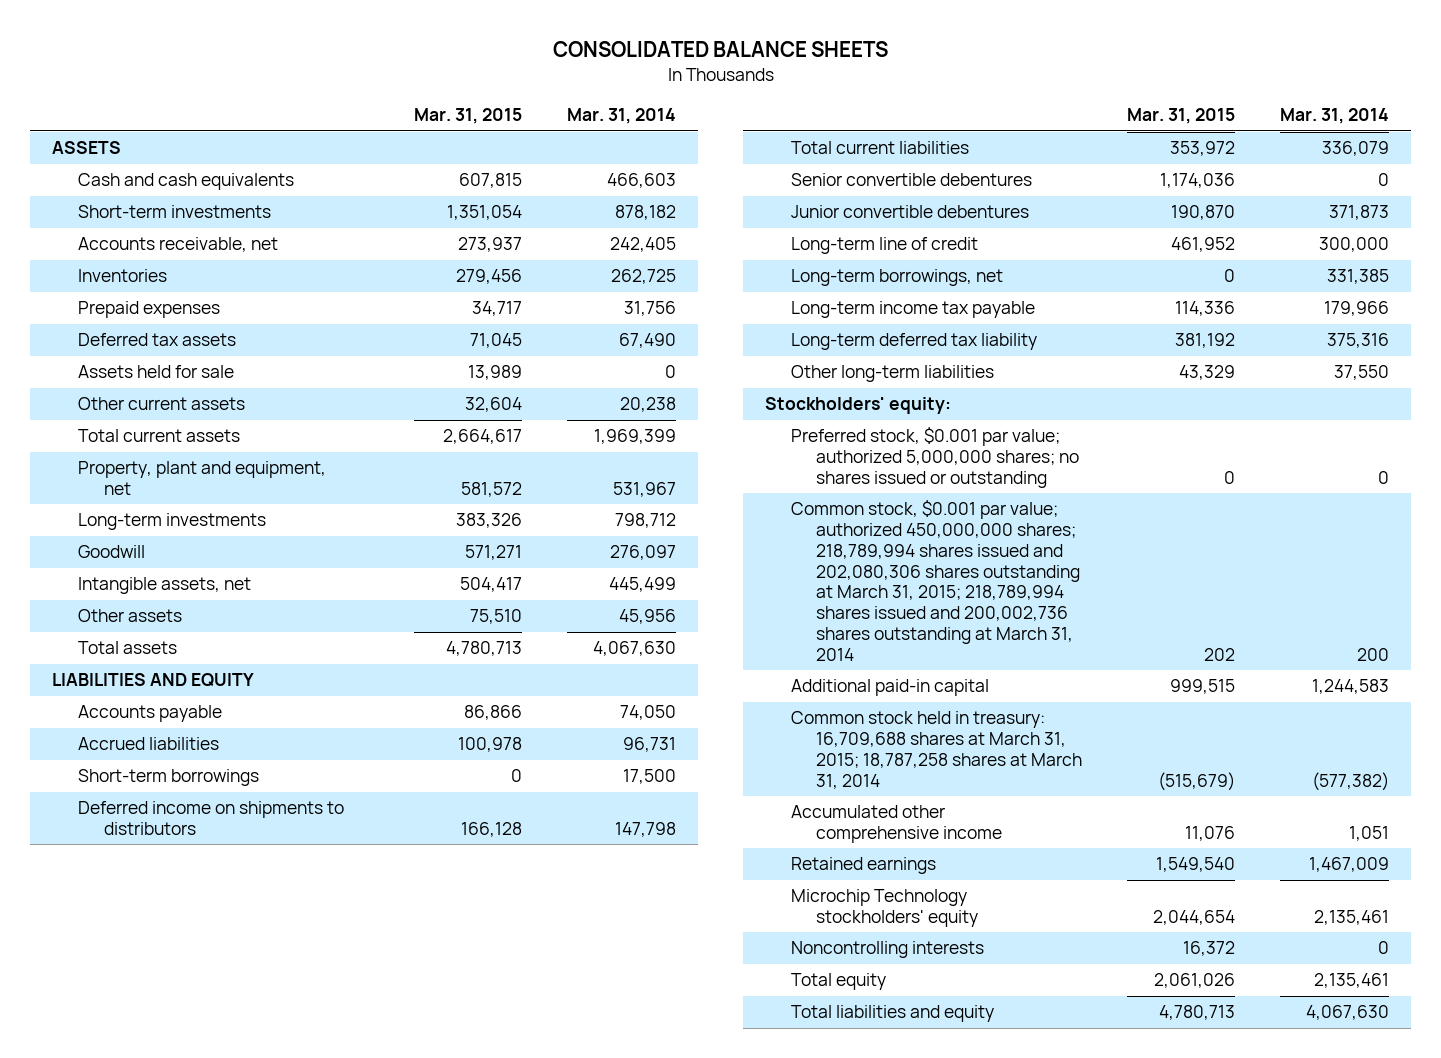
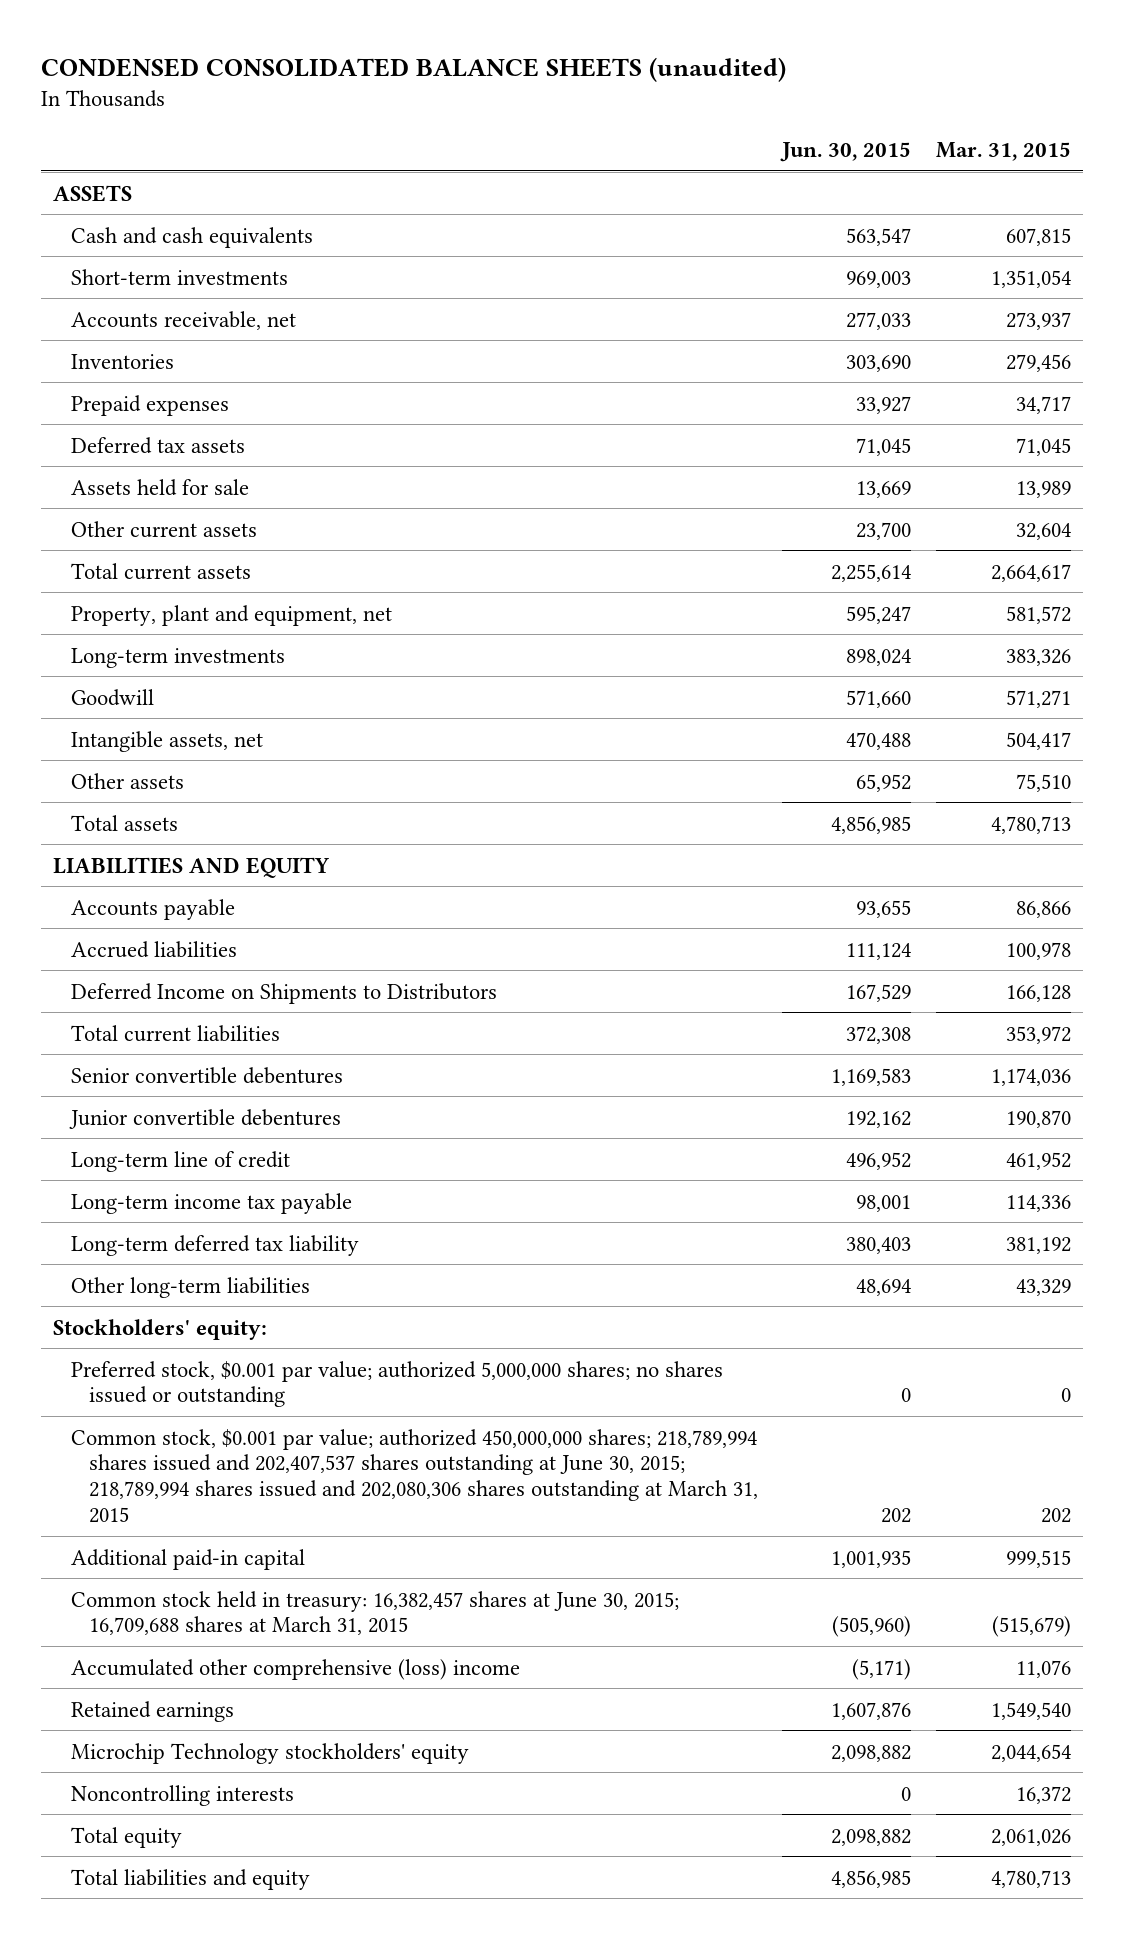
- CONSOLIDATED BALANCE SHEETS
+ CONDENSED CONSOLIDATED BALANCE SHEETS (unaudited)
- | Mar. 31, 2015 | Mar. 31, 2014
+ | Jun. 30, 2015 | Mar. 31, 2015
- Short-term borrowings | 0 | 17,500
- Deferred income on shipments to distributors | 166,128 | 147,798
+ Deferred Income on Shipments to Distributors | 167,529 | 166,128
- Long-term borrowings, net | 0 | 331,385
- Common stock, $0.001 par value; authorized 450,000,000 shares; 218,789,994 shares issued and 202,080,306 shares outstanding at March 31, 2015; 218,789,994 shares issued and 200,002,736 shares outstanding at March 31, 2014 | 202 | 200
+ Common stock, $0.001 par value; authorized 450,000,000 shares; 218,789,994 shares issued and 202,407,537 shares outstanding at June 30, 2015; 218,789,994 shares issued and 202,080,306 shares outstanding at March 31, 2015 | 202 | 202
- Common stock held in treasury: 16,709,688 shares at March 31, 2015; 18,787,258 shares at March 31, 2014 | (515,679) | (577,382)
- Accumulated other comprehensive income | 11,076 | 1,051
+ Common stock held in treasury: 16,382,457 shares at June 30, 2015; 16,709,688 shares at March 31, 2015 | (505,960) | (515,679)
+ Accumulated other comprehensive (loss) income | (5,171) | 11,076

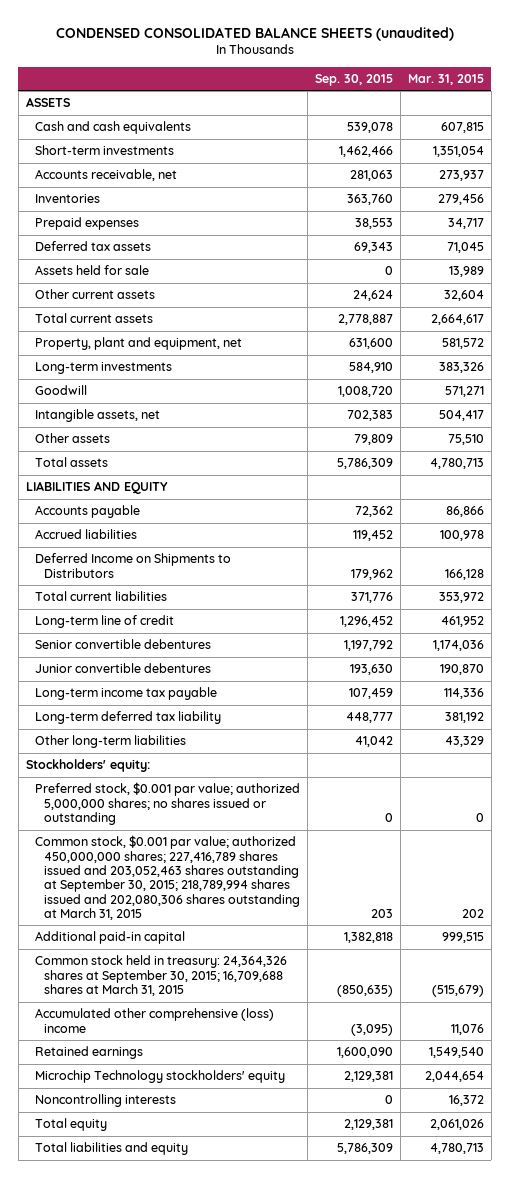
- | Jun. 30, 2015 | Mar. 31, 2015
+ | Sep. 30, 2015 | Mar. 31, 2015
moved up: Long-term line of credit | 1,296,452 | 461,952
- Common stock, $0.001 par value; authorized 450,000,000 shares; 218,789,994 shares issued and 202,407,537 shares outstanding at June 30, 2015; 218,789,994 shares issued and 202,080,306 shares outstanding at March 31, 2015 | 202 | 202
+ Common stock, $0.001 par value; authorized 450,000,000 shares; 227,416,789 shares issued and 203,052,463 shares outstanding at September 30, 2015; 218,789,994 shares issued and 202,080,306 shares outstanding at March 31, 2015 | 203 | 202
- Common stock held in treasury: 16,382,457 shares at June 30, 2015; 16,709,688 shares at March 31, 2015 | (505,960) | (515,679)
+ Common stock held in treasury: 24,364,326 shares at September 30, 2015; 16,709,688 shares at March 31, 2015 | (850,635) | (515,679)

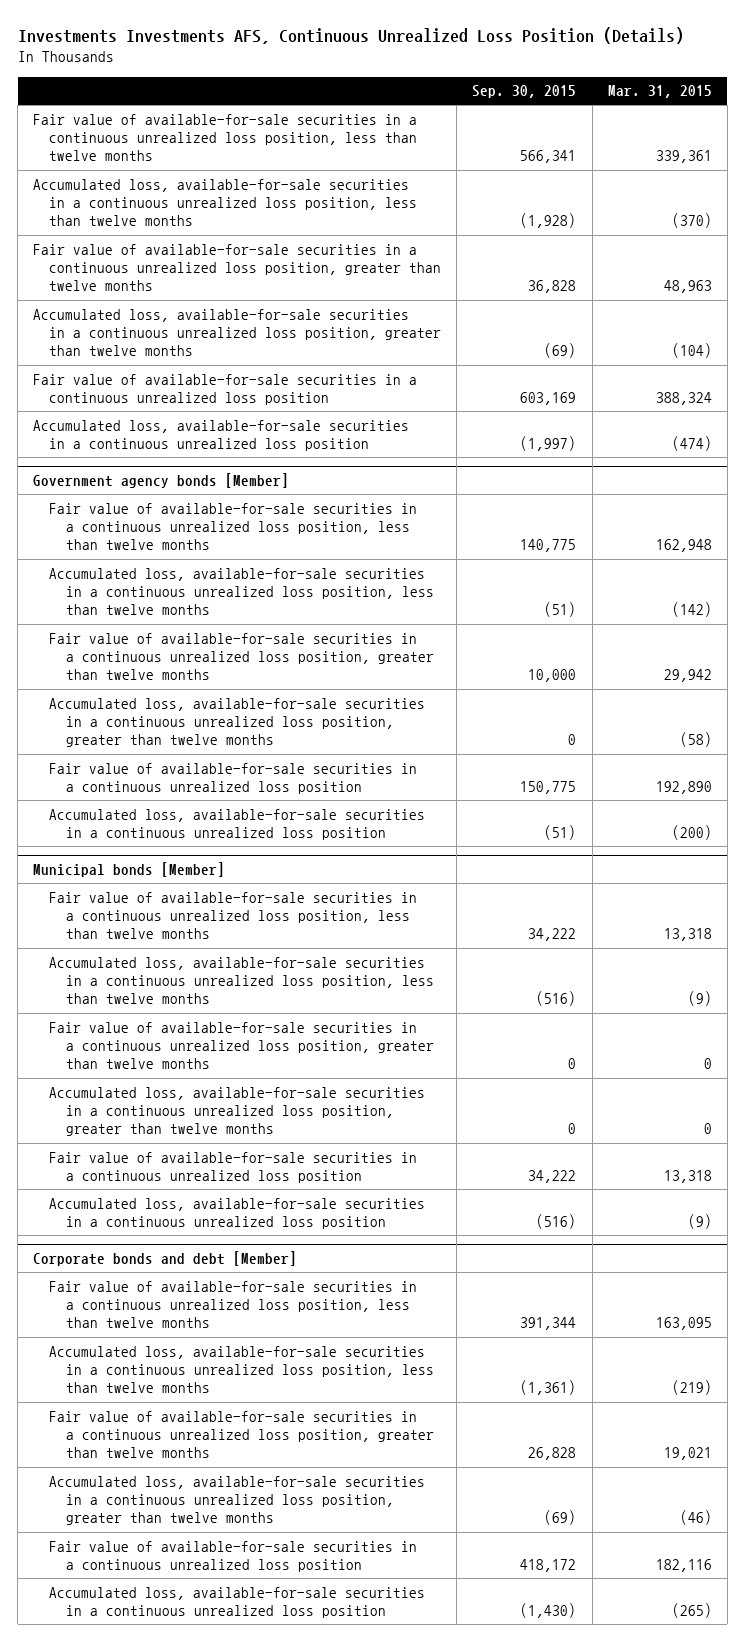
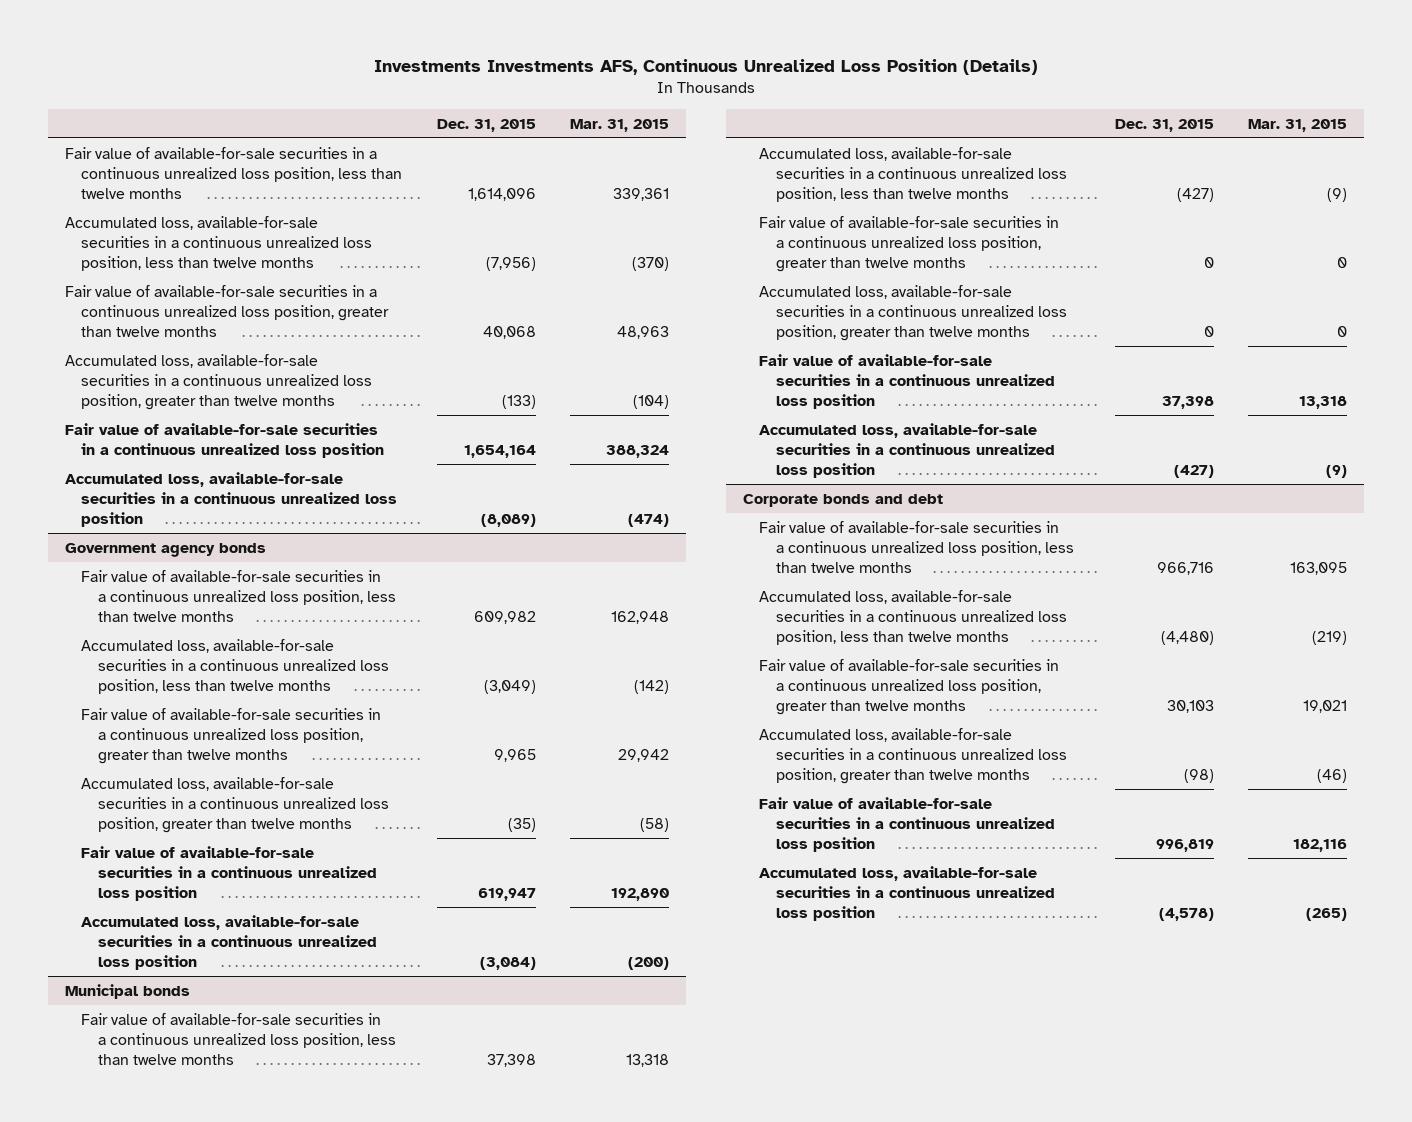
- | Sep. 30, 2015 | Mar. 31, 2015
+ | Dec. 31, 2015 | Mar. 31, 2015
- Government agency bonds [Member]
+ Government agency bonds
- Municipal bonds [Member]
+ Municipal bonds
- Corporate bonds and debt [Member]
+ Corporate bonds and debt

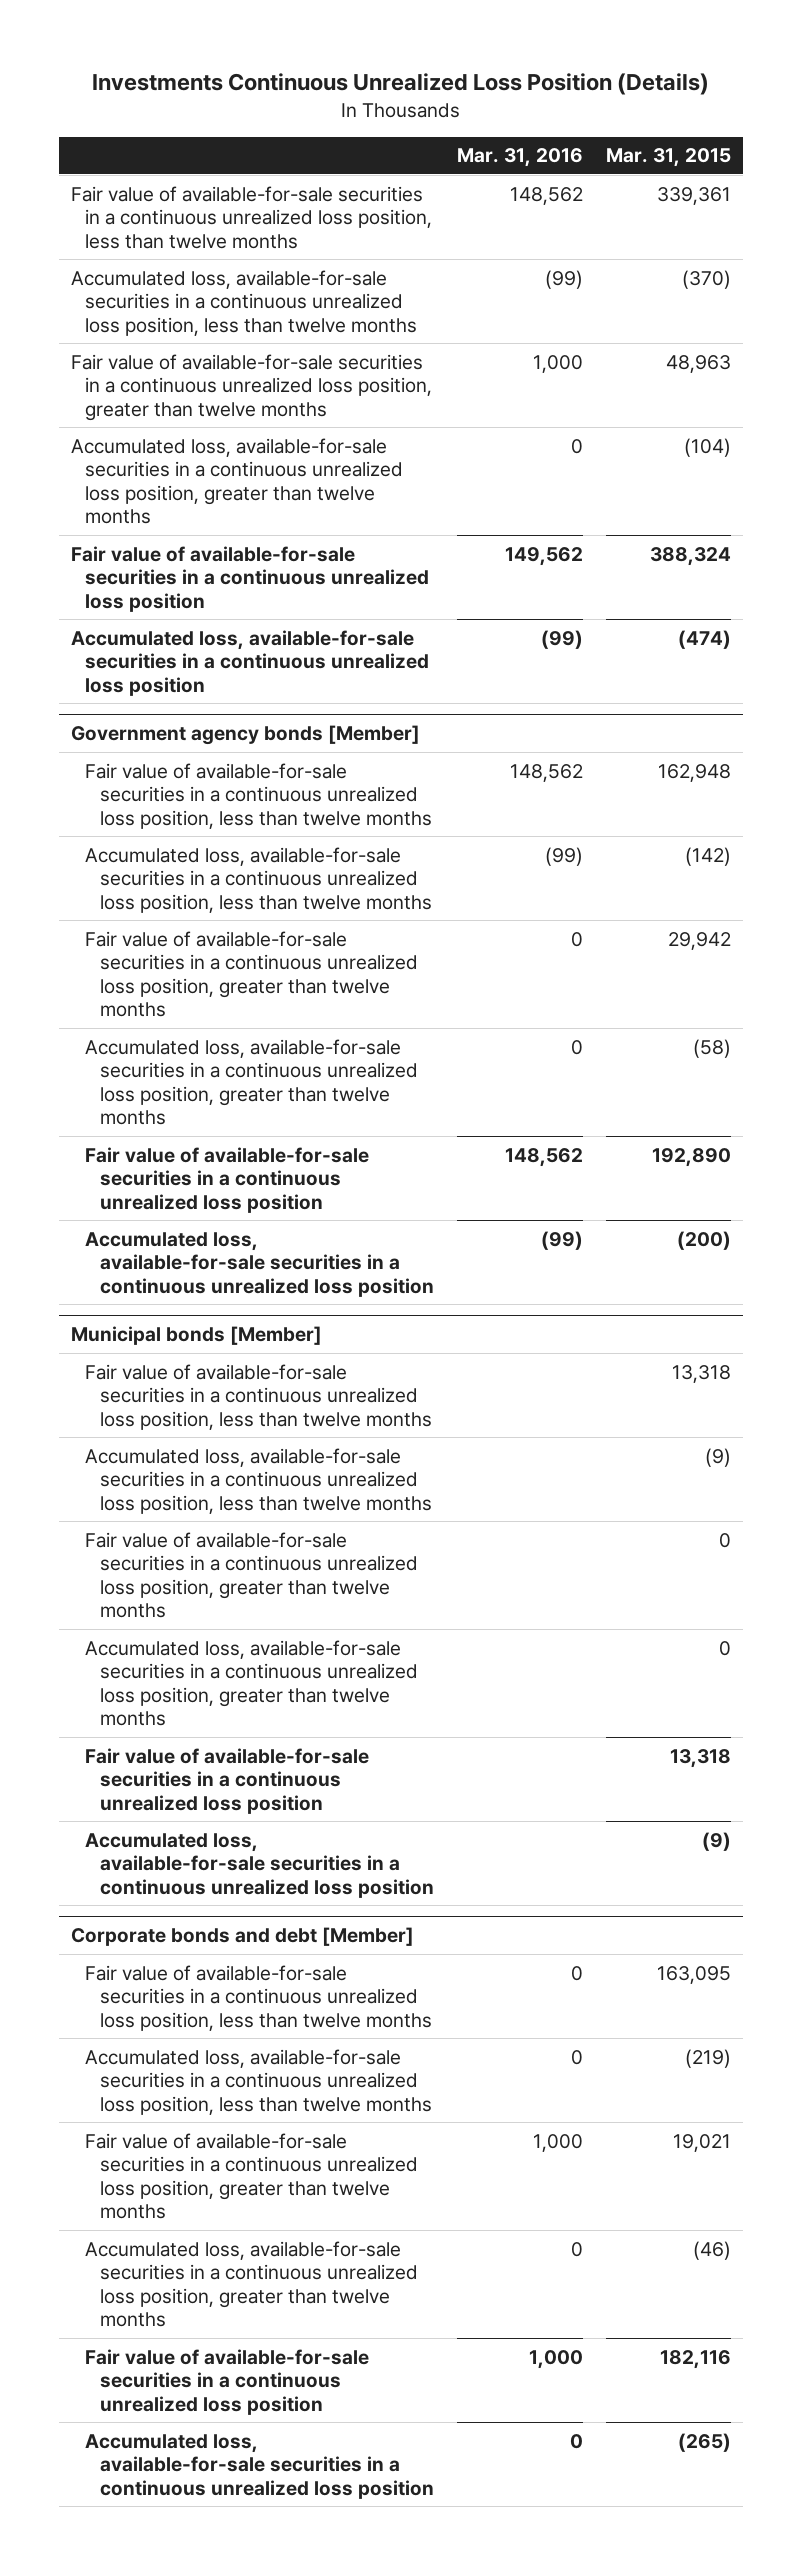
- Investments Investments AFS, Continuous Unrealized Loss Position (Details)
+ Investments Continuous Unrealized Loss Position (Details)
- | Dec. 31, 2015 | Mar. 31, 2015
+ | Mar. 31, 2016 | Mar. 31, 2015
- Government agency bonds
+ Government agency bonds [Member]
- Municipal bonds
+ Municipal bonds [Member]
- Corporate bonds and debt
+ Corporate bonds and debt [Member]

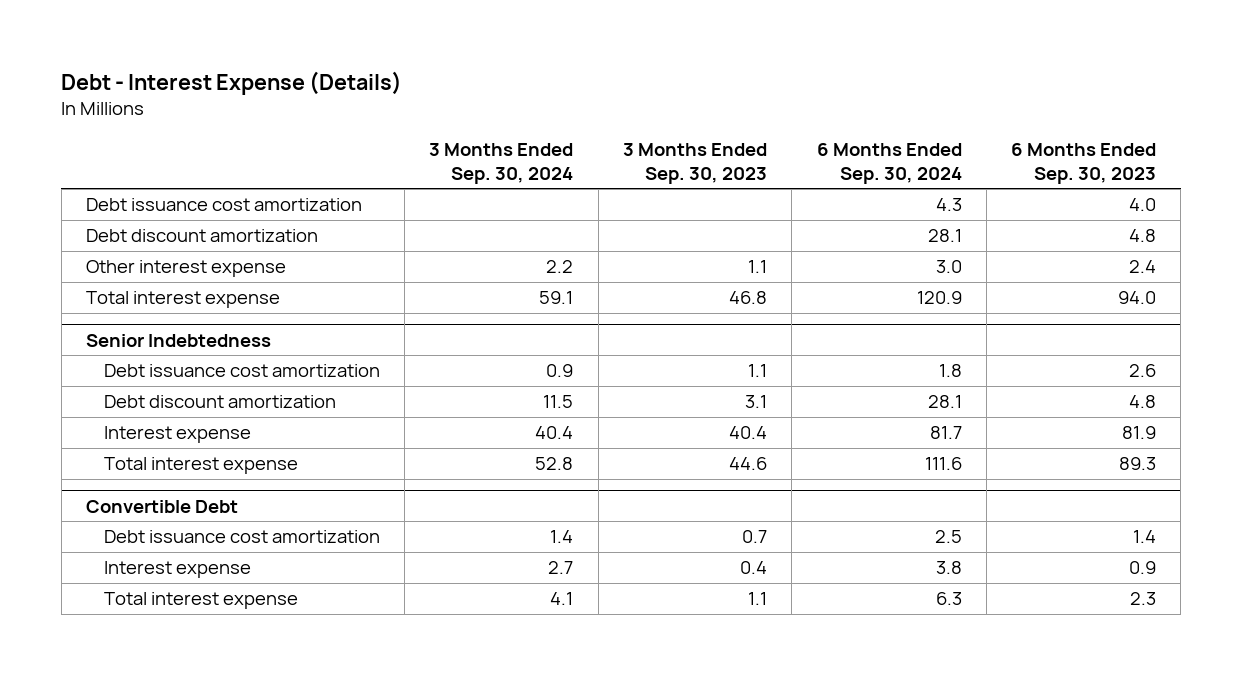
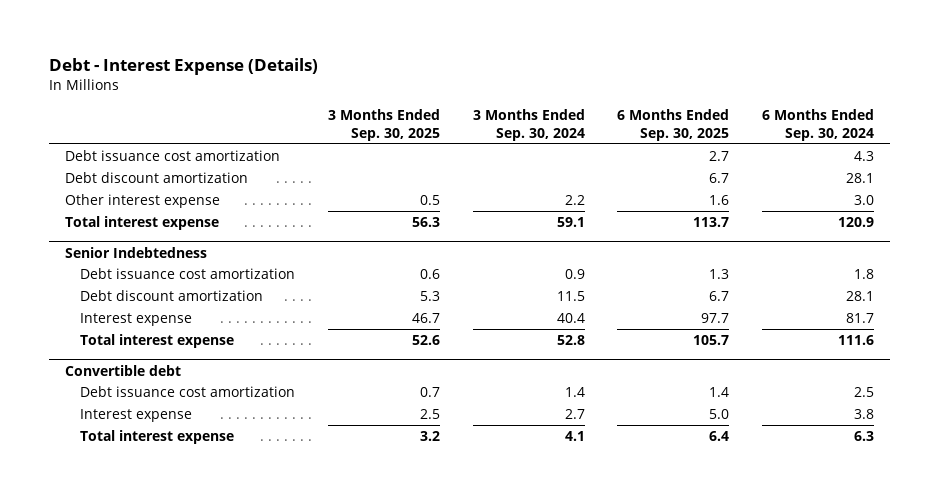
- | 3 Months Ended Sep. 30, 2024 | 3 Months Ended Sep. 30, 2023 | 6 Months Ended Sep. 30, 2024 | 6 Months Ended Sep. 30, 2023
+ | 3 Months Ended Sep. 30, 2025 | 3 Months Ended Sep. 30, 2024 | 6 Months Ended Sep. 30, 2025 | 6 Months Ended Sep. 30, 2024
- Convertible Debt
+ Convertible debt

